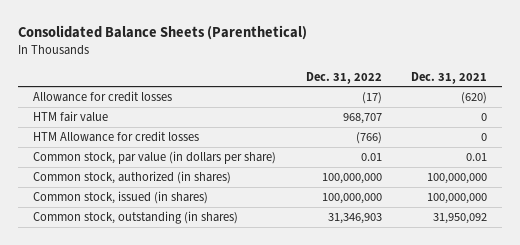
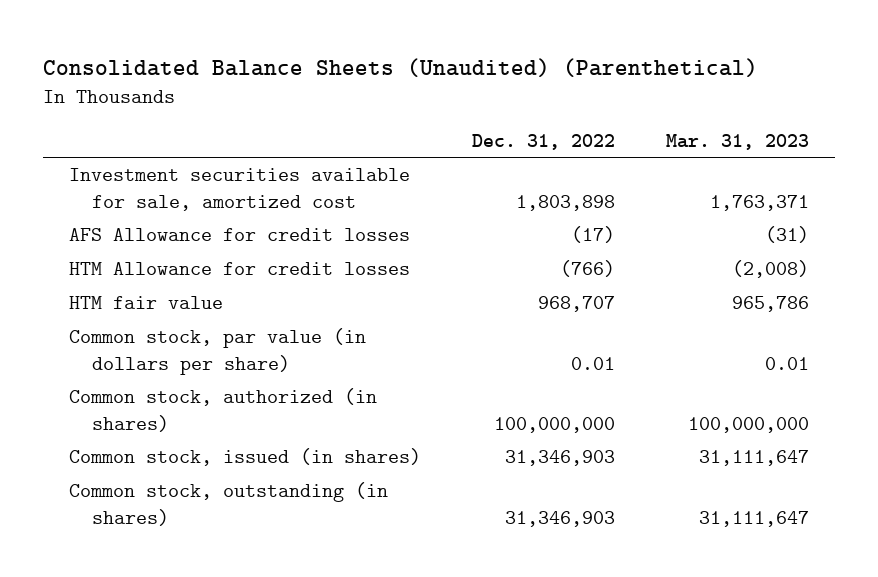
- Consolidated Balance Sheets (Parenthetical)
+ Consolidated Balance Sheets (Unaudited) (Parenthetical)
- | Dec. 31, 2022 | Dec. 31, 2021
+ | Dec. 31, 2022 | Mar. 31, 2023
- Allowance for credit losses | (17) | (620)
+ Investment securities available for sale, amortized cost | 1,803,898 | 1,763,371
+ AFS Allowance for credit losses | (17) | (31)
moved down: HTM fair value | 968,707 | 965,786
- Common stock, issued (in shares) | 100,000,000 | 100,000,000
+ Common stock, issued (in shares) | 31,346,903 | 31,111,647

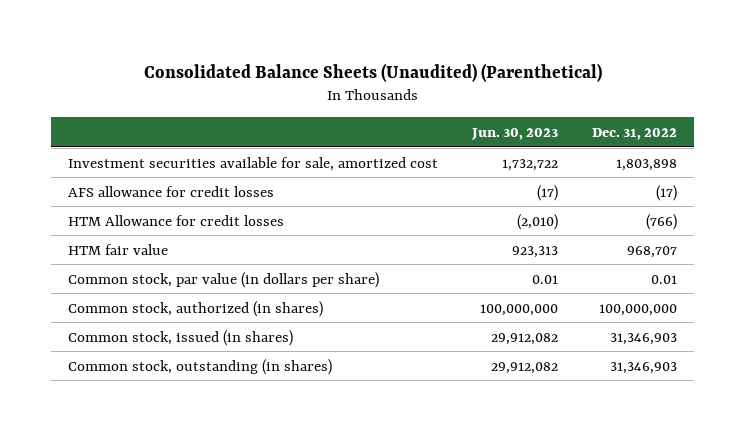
- | Dec. 31, 2022 | Mar. 31, 2023
+ | Jun. 30, 2023 | Dec. 31, 2022
- AFS Allowance for credit losses | (17) | (31)
+ AFS allowance for credit losses | (17) | (17)

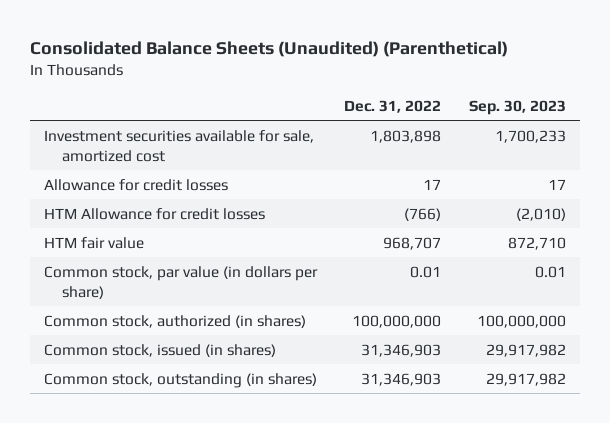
- | Jun. 30, 2023 | Dec. 31, 2022
+ | Dec. 31, 2022 | Sep. 30, 2023
- AFS allowance for credit losses | (17) | (17)
+ Allowance for credit losses | 17 | 17

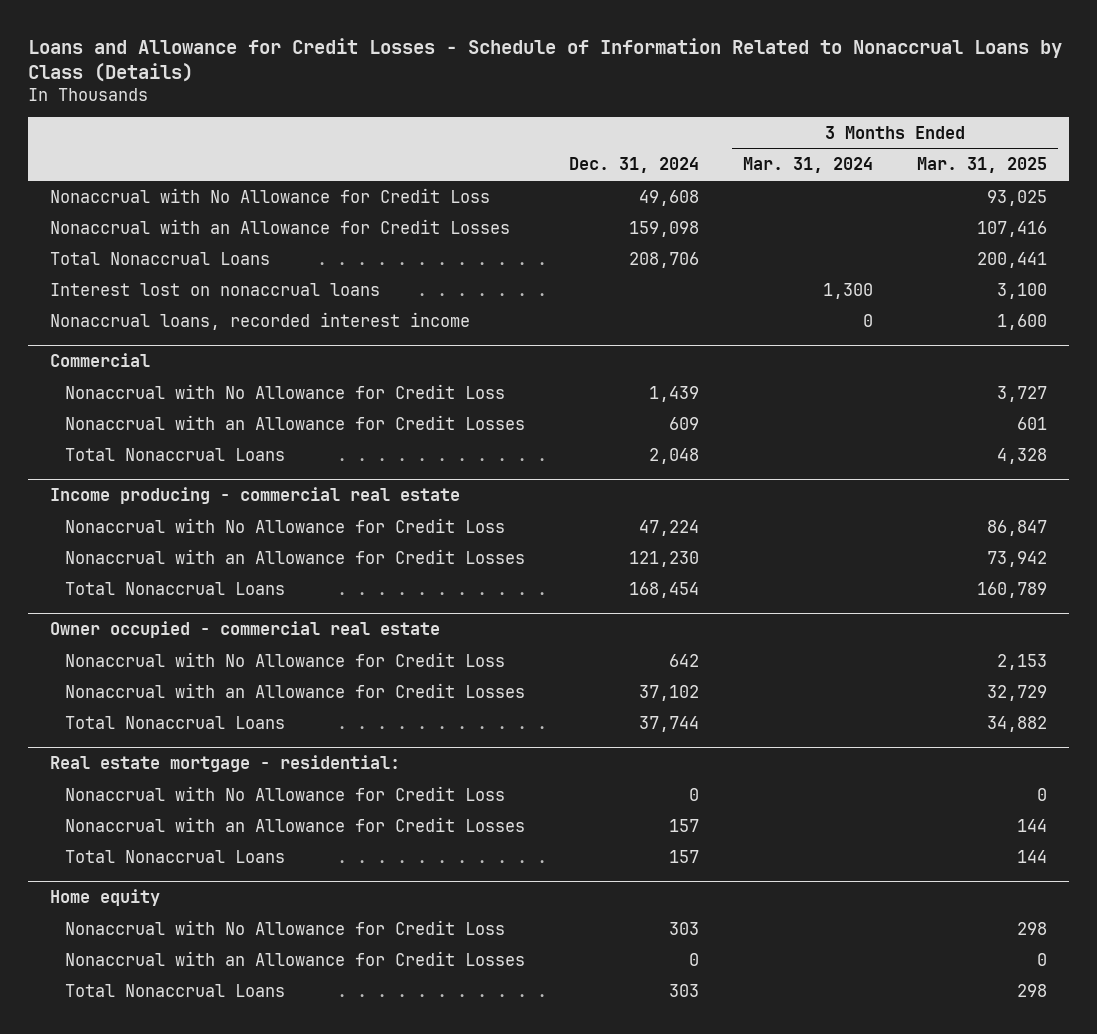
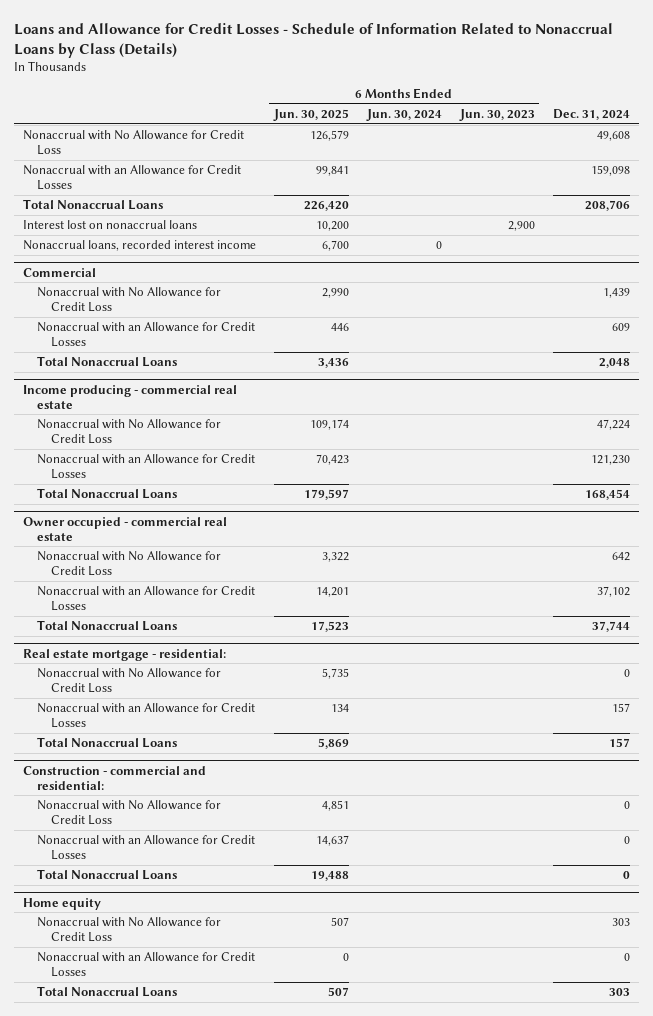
- | Dec. 31, 2024 | 3 Months Ended Mar. 31, 2024 | 3 Months Ended Mar. 31, 2025
+ | 6 Months Ended Jun. 30, 2025 | 6 Months Ended Jun. 30, 2024 | 6 Months Ended Jun. 30, 2023 | Dec. 31, 2024
+ Construction - commercial and residential:
+ Nonaccrual with No Allowance for Credit Loss | 4,851 | | | 0
+ Nonaccrual with an Allowance for Credit Losses | 14,637 | | | 0
+ Total Nonaccrual Loans | 19,488 | | | 0

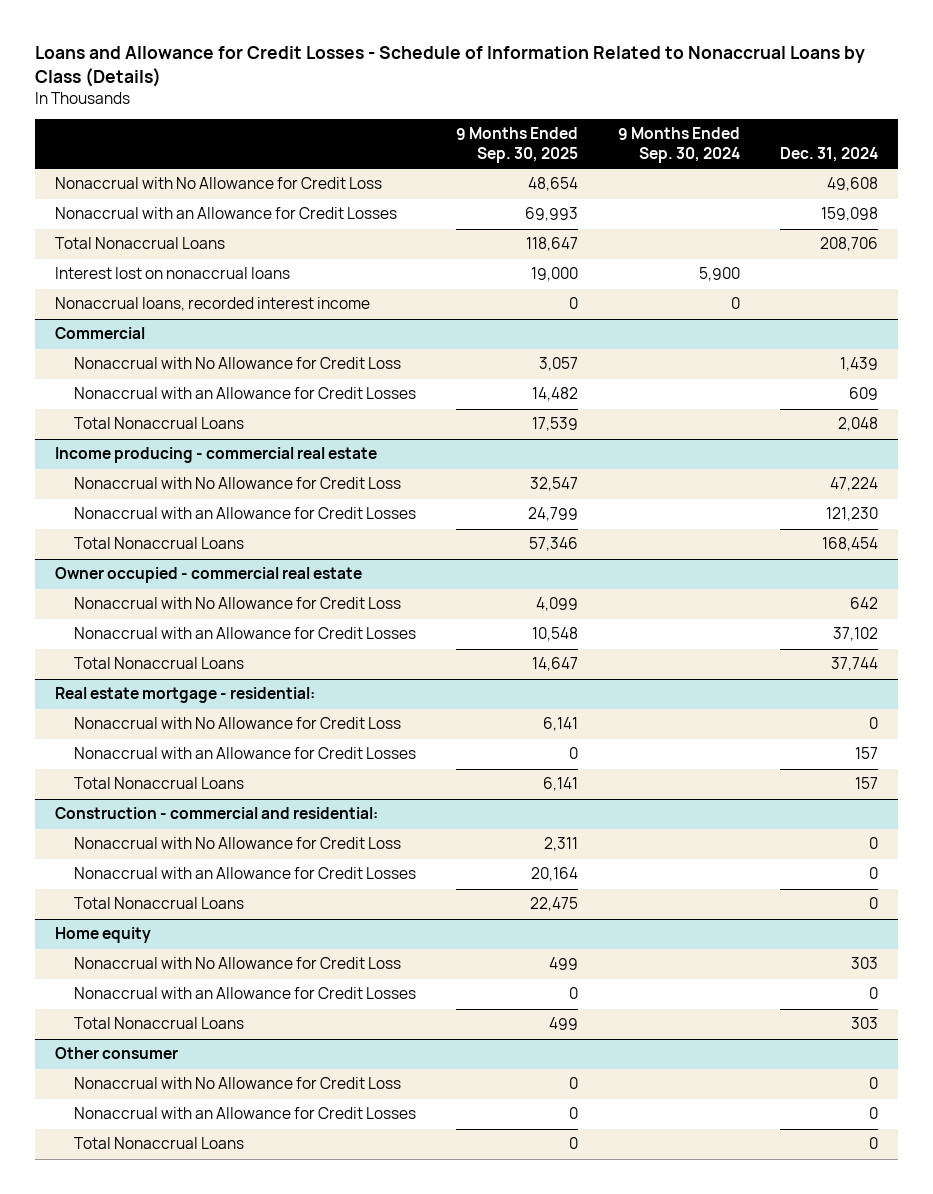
- | 6 Months Ended Jun. 30, 2025 | 6 Months Ended Jun. 30, 2024 | 6 Months Ended Jun. 30, 2023 | Dec. 31, 2024
+ | 9 Months Ended Sep. 30, 2025 | 9 Months Ended Sep. 30, 2024 | Dec. 31, 2024
+ Other consumer
+ Nonaccrual with No Allowance for Credit Loss | 0 | | 0
+ Nonaccrual with an Allowance for Credit Losses | 0 | | 0
+ Total Nonaccrual Loans | 0 | | 0

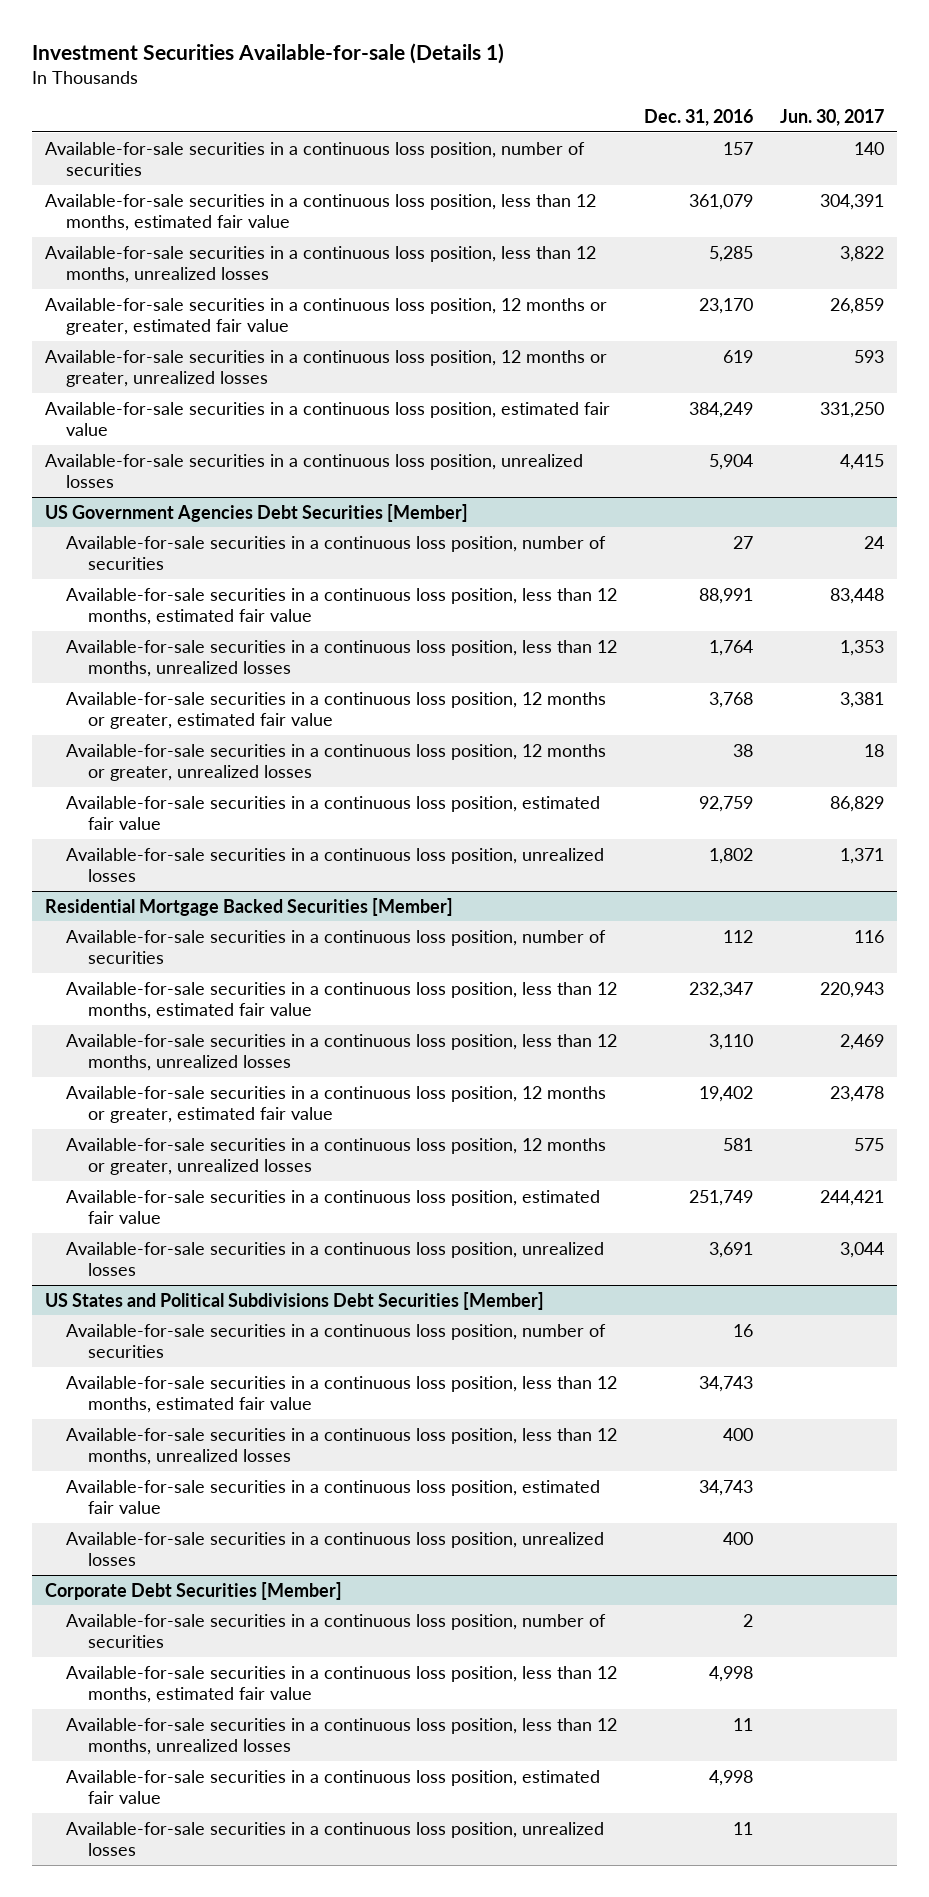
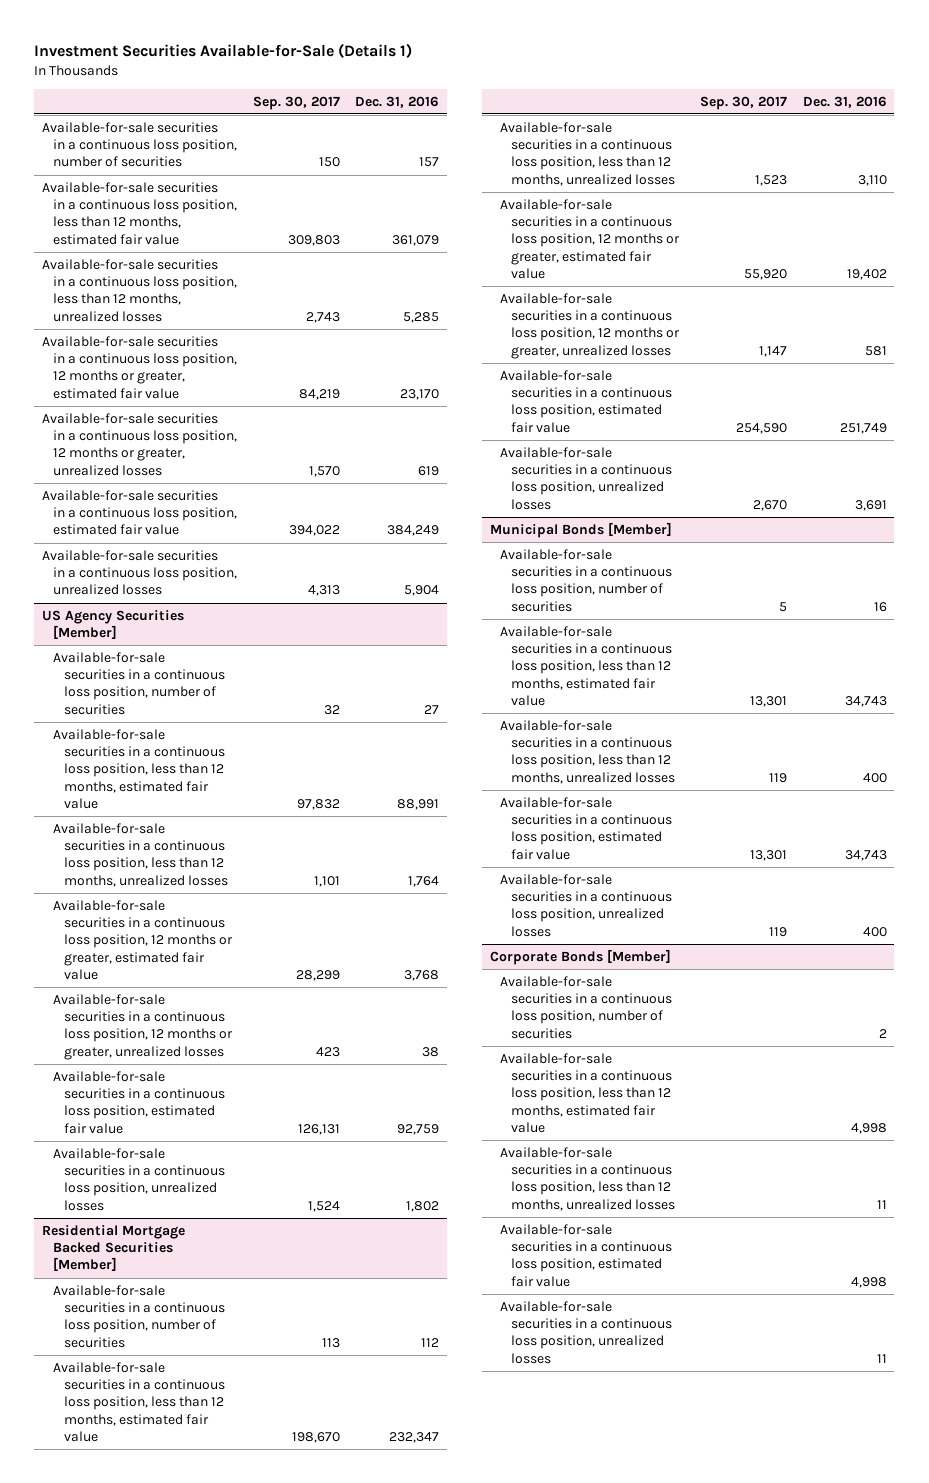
- Investment Securities Available-for-sale (Details 1)
+ Investment Securities Available-for-Sale (Details 1)
- | Dec. 31, 2016 | Jun. 30, 2017
+ | Sep. 30, 2017 | Dec. 31, 2016
- US Government Agencies Debt Securities [Member]
+ US Agency Securities [Member]
- US States and Political Subdivisions Debt Securities [Member]
+ Municipal Bonds [Member]
- Corporate Debt Securities [Member]
+ Corporate Bonds [Member]

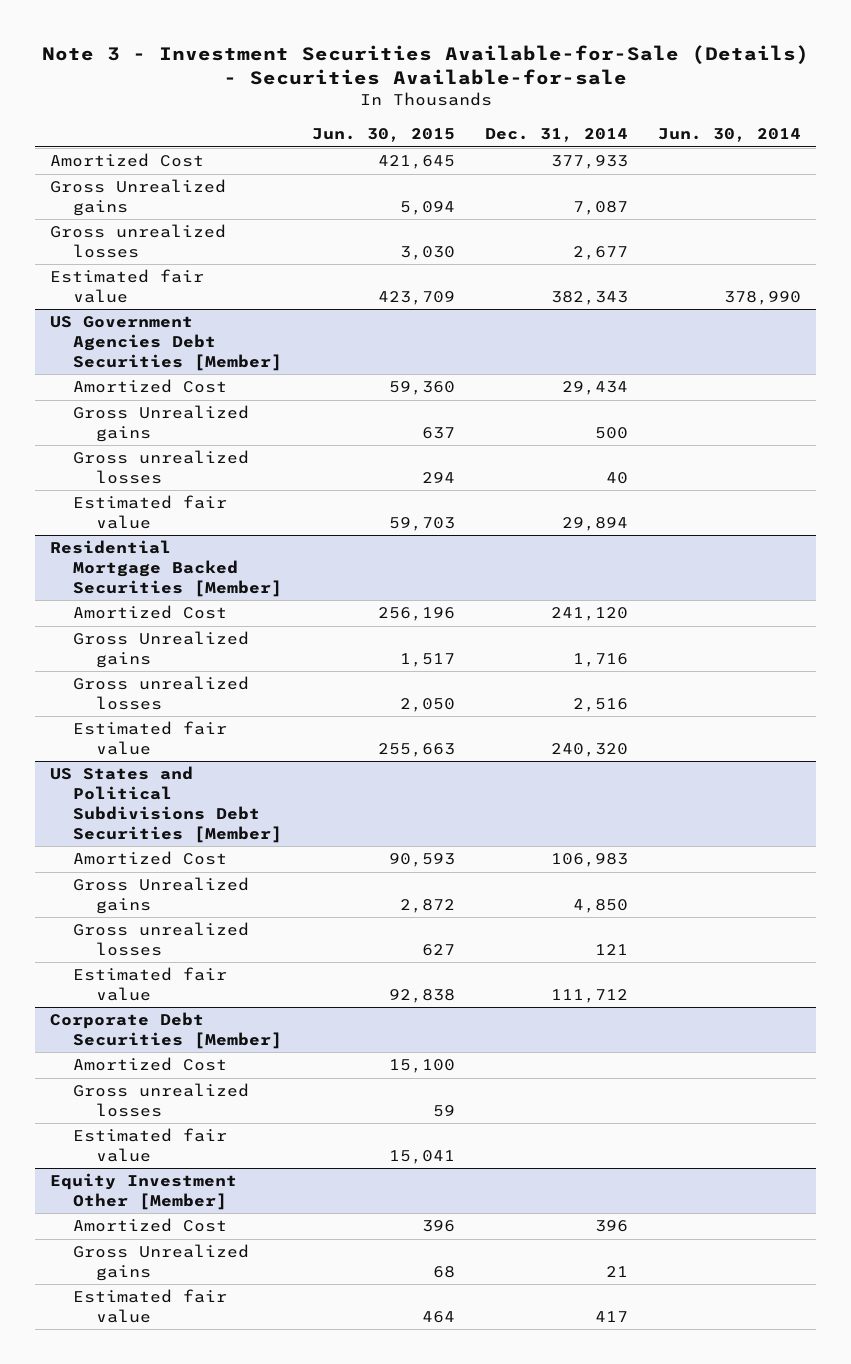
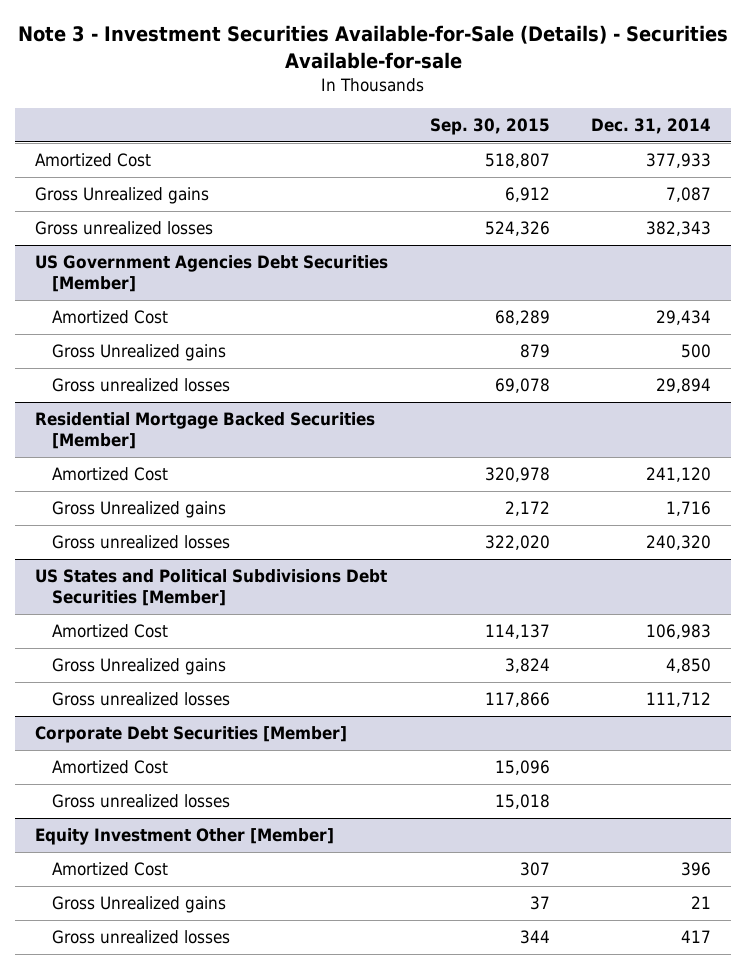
- | Jun. 30, 2015 | Dec. 31, 2014 | Jun. 30, 2014
+ | Sep. 30, 2015 | Dec. 31, 2014
- Gross unrealized losses | 3,030 | 2,677 |
- Estimated fair value | 423,709 | 382,343 | 378,990
+ Gross unrealized losses | 524,326 | 382,343
@ US Government Agencies Debt Securities [Member]
- Gross unrealized losses | 294 | 40 |
- Estimated fair value | 59,703 | 29,894 |
+ Gross unrealized losses | 69,078 | 29,894
@ Residential Mortgage Backed Securities [Member]
- Gross unrealized losses | 2,050 | 2,516 |
- Estimated fair value | 255,663 | 240,320 |
+ Gross unrealized losses | 322,020 | 240,320
@ US States and Political Subdivisions Debt Securities [Member]
- Gross unrealized losses | 627 | 121 |
- Estimated fair value | 92,838 | 111,712 |
+ Gross unrealized losses | 117,866 | 111,712
@ Corporate Debt Securities [Member]
- Estimated fair value | 15,041 | |
@ Equity Investment Other [Member]
- Estimated fair value | 464 | 417 |
+ Gross unrealized losses | 344 | 417

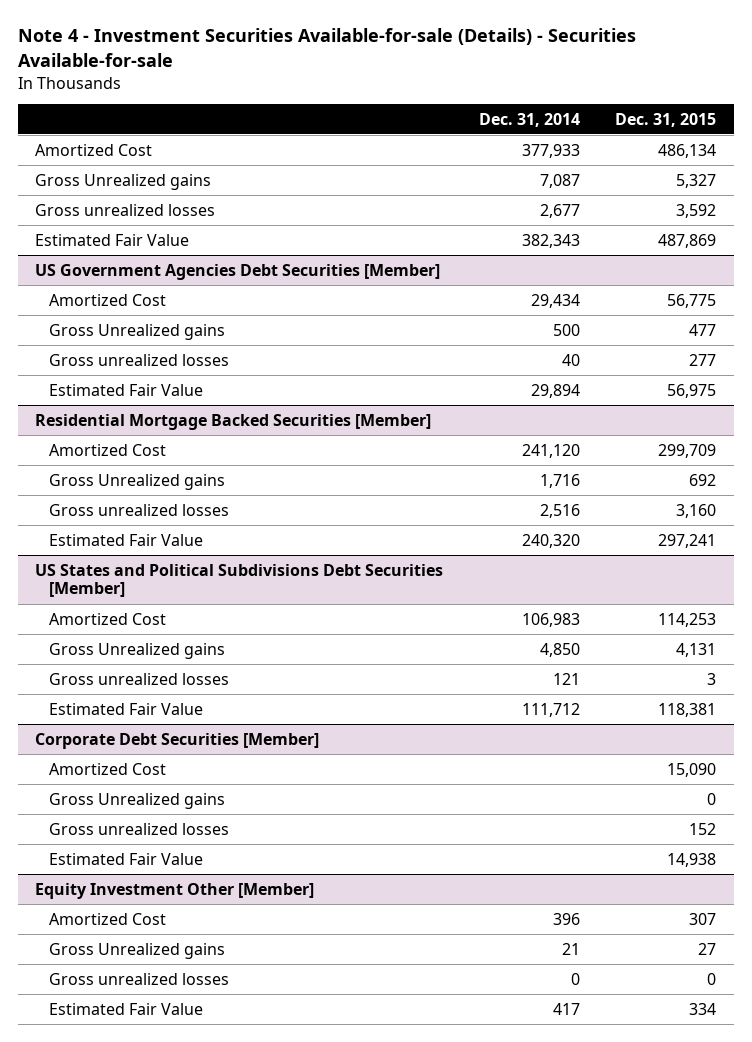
- Note 3 - Investment Securities Available-for-Sale (Details) - Securities Available-for-sale
+ Note 4 - Investment Securities Available-for-sale (Details) - Securities Available-for-sale
- | Sep. 30, 2015 | Dec. 31, 2014
+ | Dec. 31, 2014 | Dec. 31, 2015
- Gross unrealized losses | 524,326 | 382,343
+ Gross unrealized losses | 2,677 | 3,592
+ Estimated Fair Value | 382,343 | 487,869
@ US Government Agencies Debt Securities [Member]
- Gross unrealized losses | 69,078 | 29,894
+ Gross unrealized losses | 40 | 277
+ Estimated Fair Value | 29,894 | 56,975
@ Residential Mortgage Backed Securities [Member]
- Gross unrealized losses | 322,020 | 240,320
+ Gross unrealized losses | 2,516 | 3,160
+ Estimated Fair Value | 240,320 | 297,241
@ US States and Political Subdivisions Debt Securities [Member]
- Gross unrealized losses | 117,866 | 111,712
+ Gross unrealized losses | 121 | 3
+ Estimated Fair Value | 111,712 | 118,381
@ Corporate Debt Securities [Member]
+ Gross Unrealized gains | | 0
+ Estimated Fair Value | | 14,938
@ Equity Investment Other [Member]
- Gross unrealized losses | 344 | 417
+ Gross unrealized losses | 0 | 0
+ Estimated Fair Value | 417 | 334

